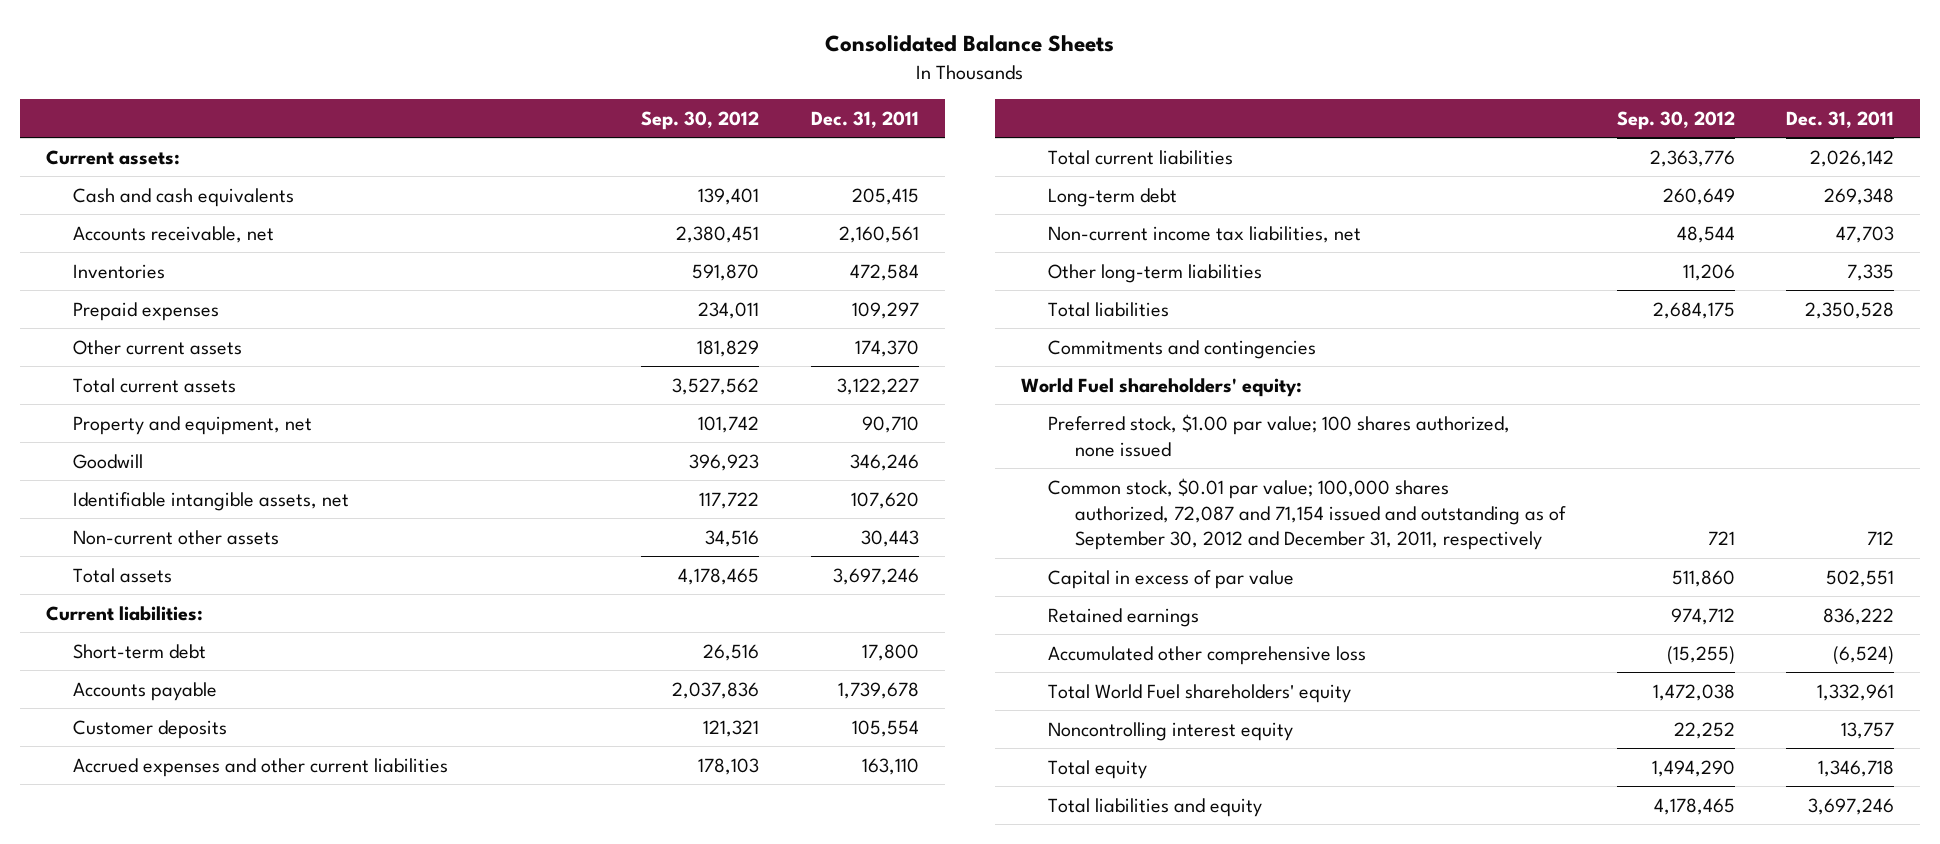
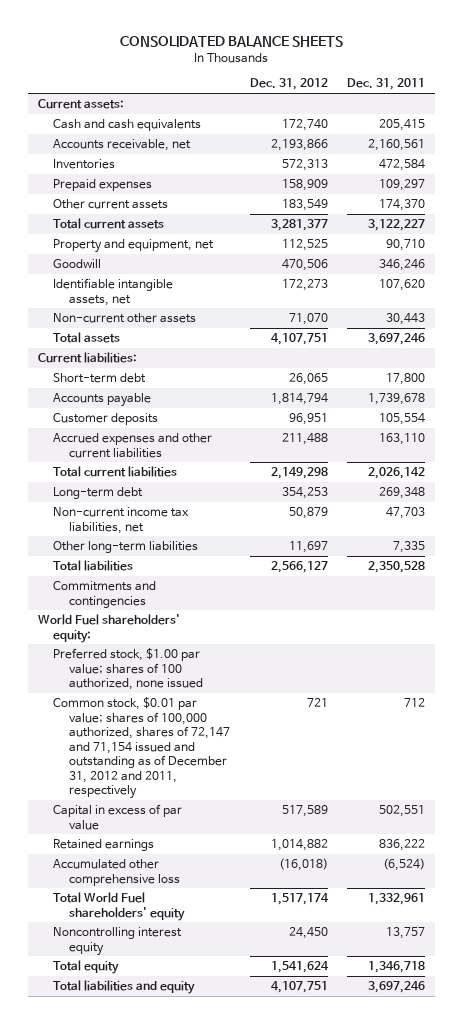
- Consolidated Balance Sheets
+ CONSOLIDATED BALANCE SHEETS
- | Sep. 30, 2012 | Dec. 31, 2011
+ | Dec. 31, 2012 | Dec. 31, 2011
- Preferred stock, $1.00 par value; 100 shares authorized, none issued
- Common stock, $0.01 par value; 100,000 shares authorized, 72,087 and 71,154 issued and outstanding as of September 30, 2012 and December 31, 2011, respectively | 721 | 712
+ Preferred stock, $1.00 par value; shares of 100 authorized, none issued
+ Common stock, $0.01 par value; shares of 100,000 authorized, shares of 72,147 and 71,154 issued and outstanding as of December 31, 2012 and 2011, respectively | 721 | 712

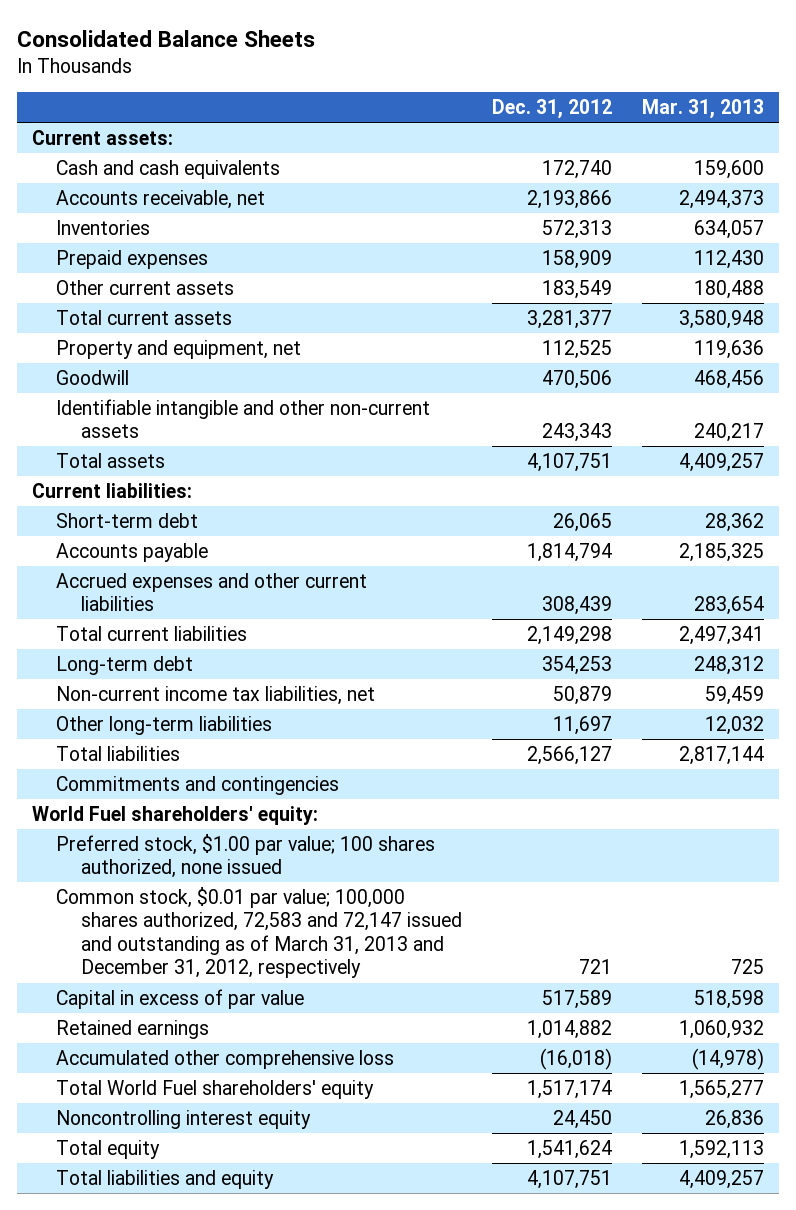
- CONSOLIDATED BALANCE SHEETS
+ Consolidated Balance Sheets
- | Dec. 31, 2012 | Dec. 31, 2011
+ | Dec. 31, 2012 | Mar. 31, 2013
- Identifiable intangible assets, net | 172,273 | 107,620
- Non-current other assets | 71,070 | 30,443
+ Identifiable intangible and other non-current assets | 243,343 | 240,217
- Customer deposits | 96,951 | 105,554
- Accrued expenses and other current liabilities | 211,488 | 163,110
+ Accrued expenses and other current liabilities | 308,439 | 283,654
- Preferred stock, $1.00 par value; shares of 100 authorized, none issued
- Common stock, $0.01 par value; shares of 100,000 authorized, shares of 72,147 and 71,154 issued and outstanding as of December 31, 2012 and 2011, respectively | 721 | 712
+ Preferred stock, $1.00 par value; 100 shares authorized, none issued
+ Common stock, $0.01 par value; 100,000 shares authorized, 72,583 and 72,147 issued and outstanding as of March 31, 2013 and December 31, 2012, respectively | 721 | 725

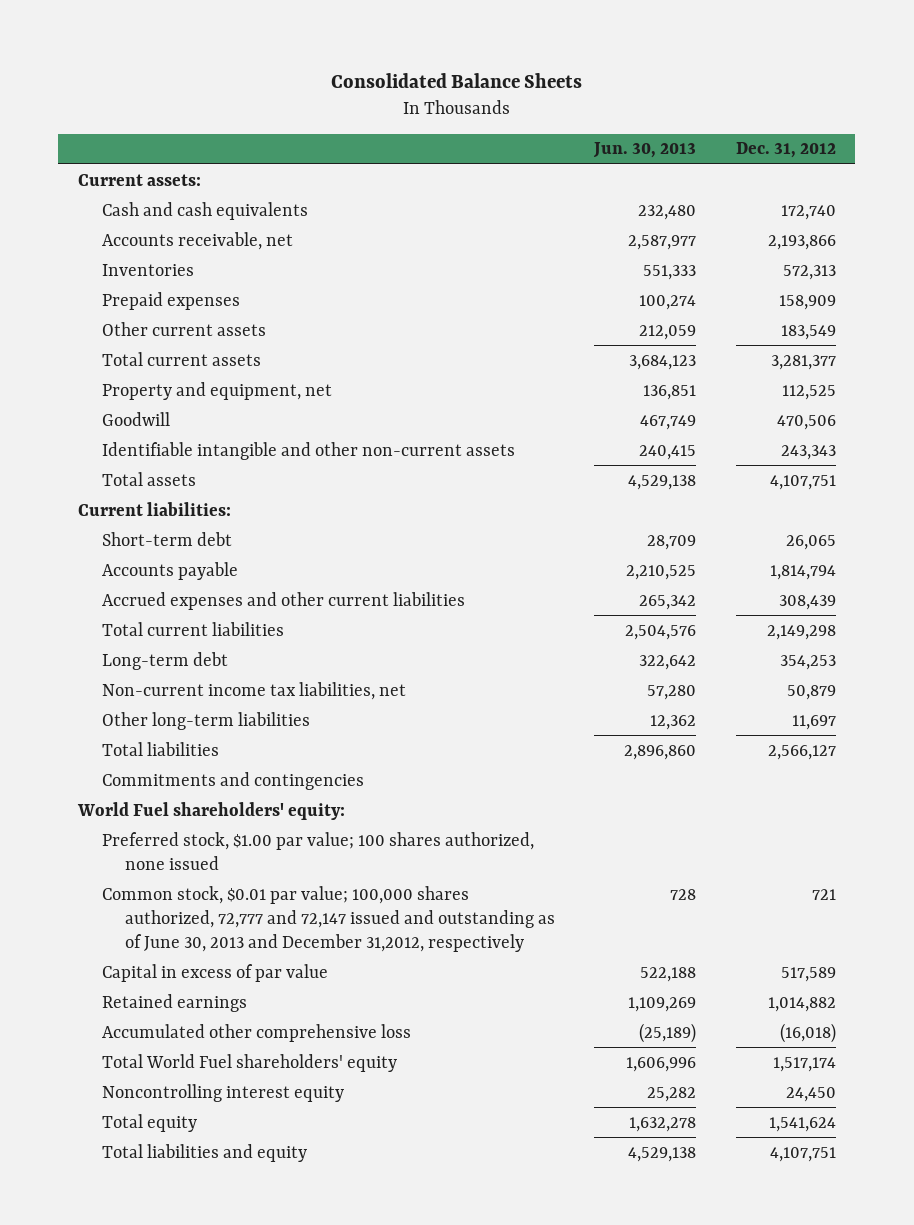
- | Dec. 31, 2012 | Mar. 31, 2013
+ | Jun. 30, 2013 | Dec. 31, 2012
- Common stock, $0.01 par value; 100,000 shares authorized, 72,583 and 72,147 issued and outstanding as of March 31, 2013 and December 31, 2012, respectively | 721 | 725
+ Common stock, $0.01 par value; 100,000 shares authorized, 72,777 and 72,147 issued and outstanding as of June 30, 2013 and December 31,2012, respectively | 728 | 721

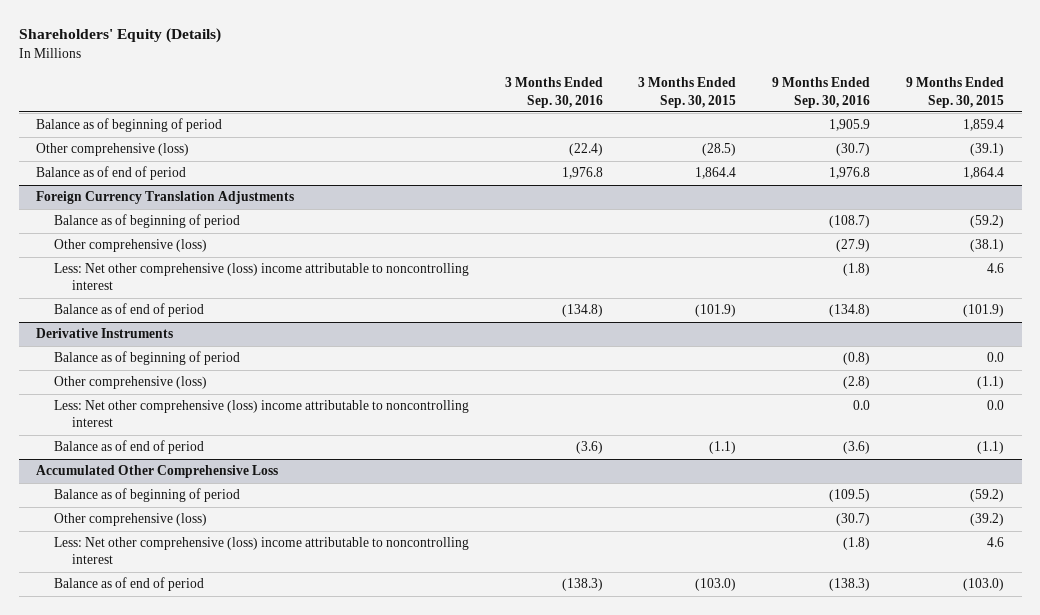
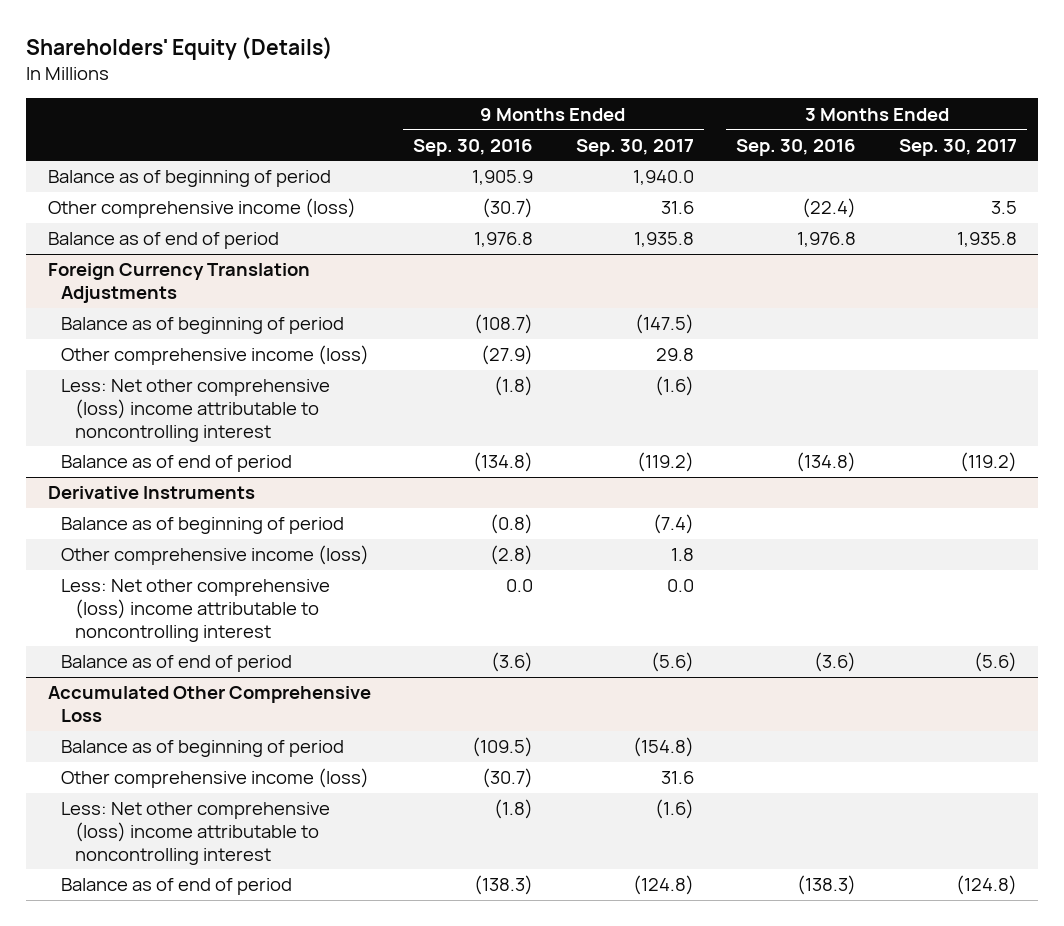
- | 3 Months Ended Sep. 30, 2016 | 3 Months Ended Sep. 30, 2015 | 9 Months Ended Sep. 30, 2016 | 9 Months Ended Sep. 30, 2015
+ | 9 Months Ended Sep. 30, 2016 | 9 Months Ended Sep. 30, 2017 | 3 Months Ended Sep. 30, 2016 | 3 Months Ended Sep. 30, 2017
- Other comprehensive (loss) | (22.4) | (28.5) | (30.7) | (39.1)
+ Other comprehensive income (loss) | (30.7) | 31.6 | (22.4) | 3.5
@ Foreign Currency Translation Adjustments
- Other comprehensive (loss) | | | (27.9) | (38.1)
+ Other comprehensive income (loss) | (27.9) | 29.8 | |
@ Derivative Instruments
- Other comprehensive (loss) | | | (2.8) | (1.1)
+ Other comprehensive income (loss) | (2.8) | 1.8 | |
@ Accumulated Other Comprehensive Loss
- Other comprehensive (loss) | | | (30.7) | (39.2)
+ Other comprehensive income (loss) | (30.7) | 31.6 | |

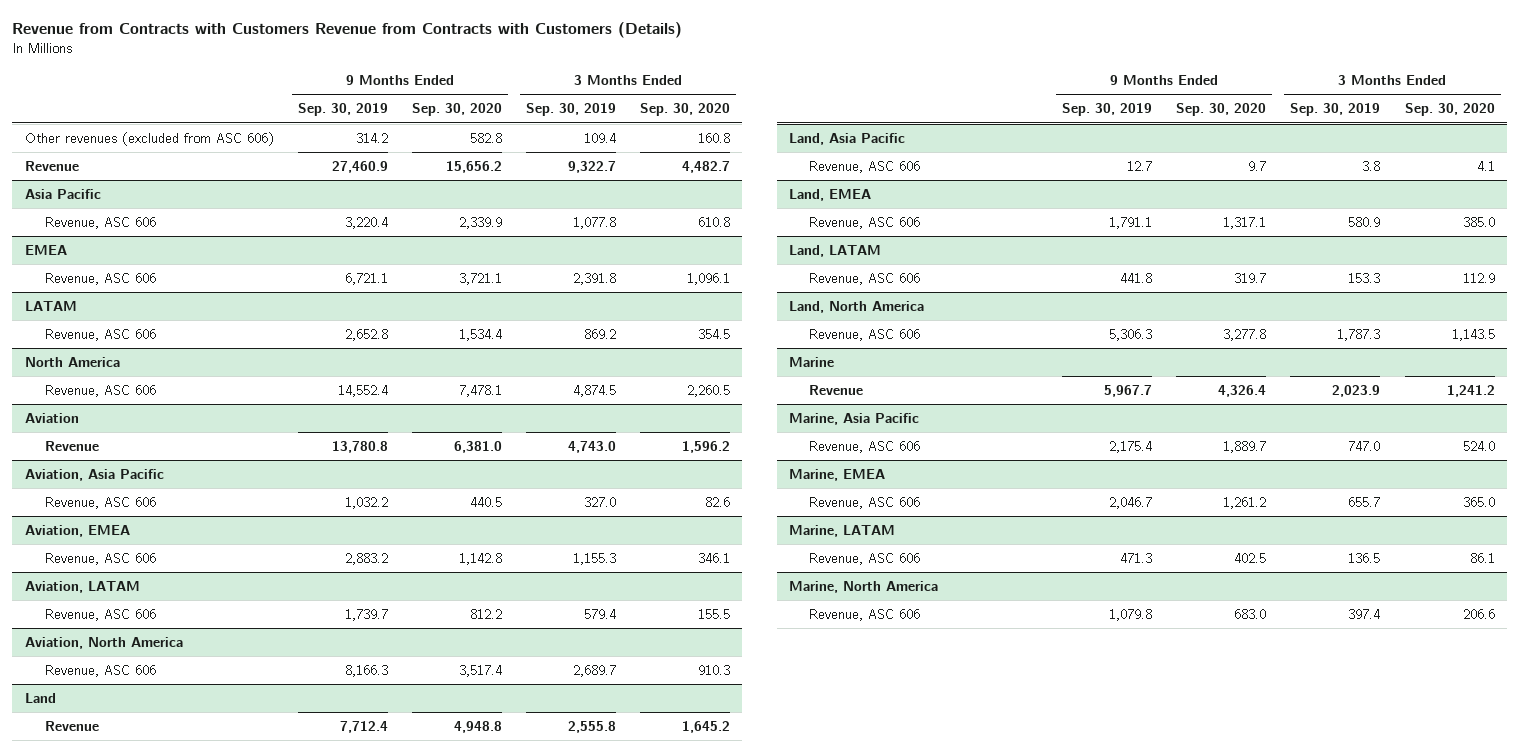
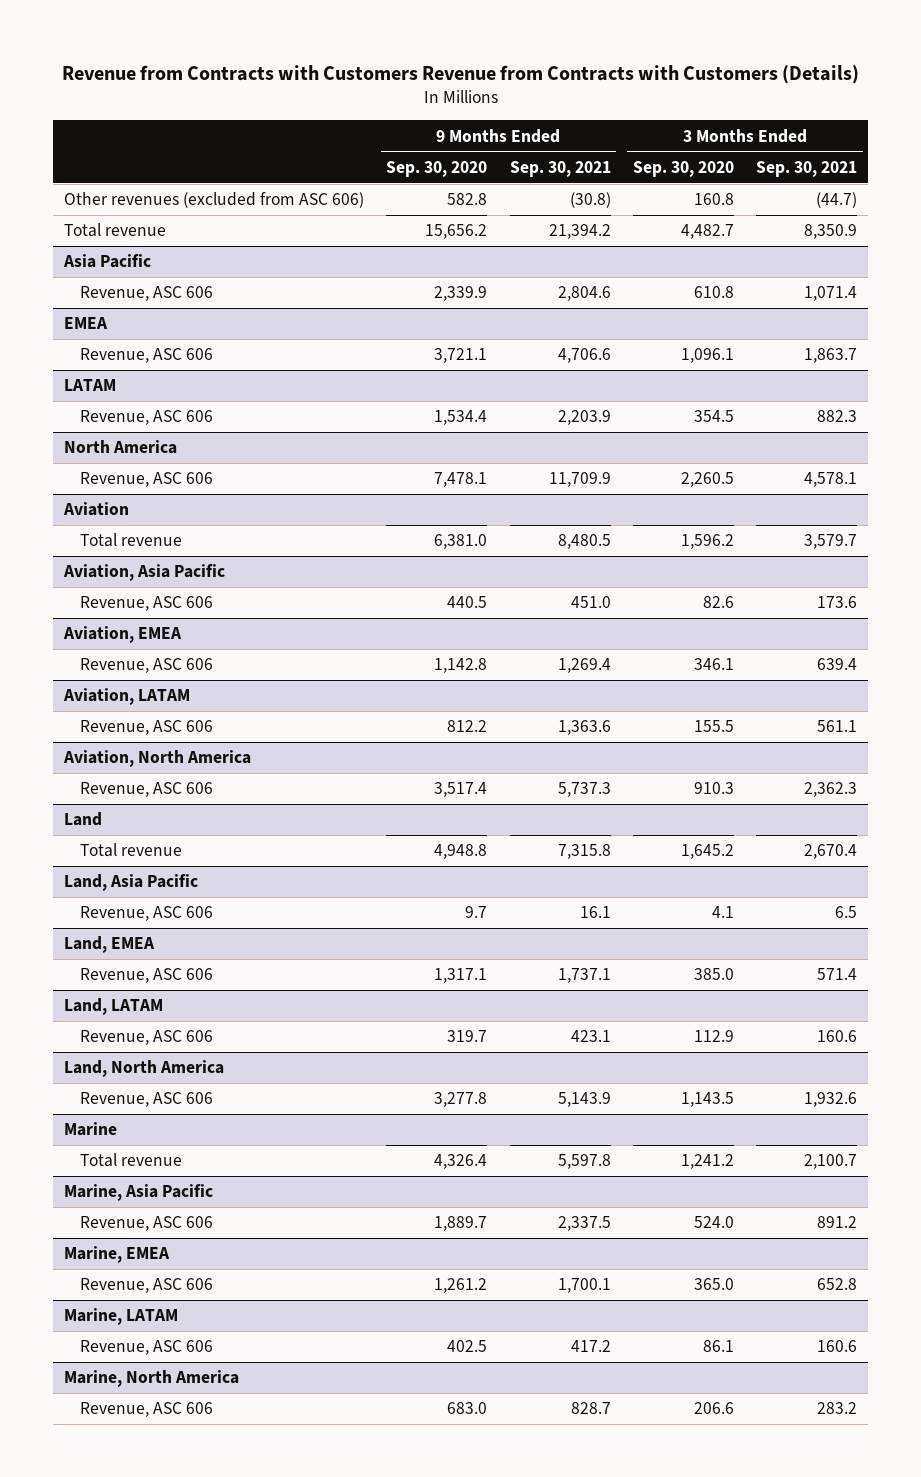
- | 9 Months Ended Sep. 30, 2019 | 9 Months Ended Sep. 30, 2020 | 3 Months Ended Sep. 30, 2019 | 3 Months Ended Sep. 30, 2020
+ | 9 Months Ended Sep. 30, 2020 | 9 Months Ended Sep. 30, 2021 | 3 Months Ended Sep. 30, 2020 | 3 Months Ended Sep. 30, 2021
- Revenue | 27,460.9 | 15,656.2 | 9,322.7 | 4,482.7
+ Total revenue | 15,656.2 | 21,394.2 | 4,482.7 | 8,350.9
@ Aviation
- Revenue | 13,780.8 | 6,381.0 | 4,743.0 | 1,596.2
+ Total revenue | 6,381.0 | 8,480.5 | 1,596.2 | 3,579.7
@ Land
- Revenue | 7,712.4 | 4,948.8 | 2,555.8 | 1,645.2
+ Total revenue | 4,948.8 | 7,315.8 | 1,645.2 | 2,670.4
@ Marine
- Revenue | 5,967.7 | 4,326.4 | 2,023.9 | 1,241.2
+ Total revenue | 4,326.4 | 5,597.8 | 1,241.2 | 2,100.7

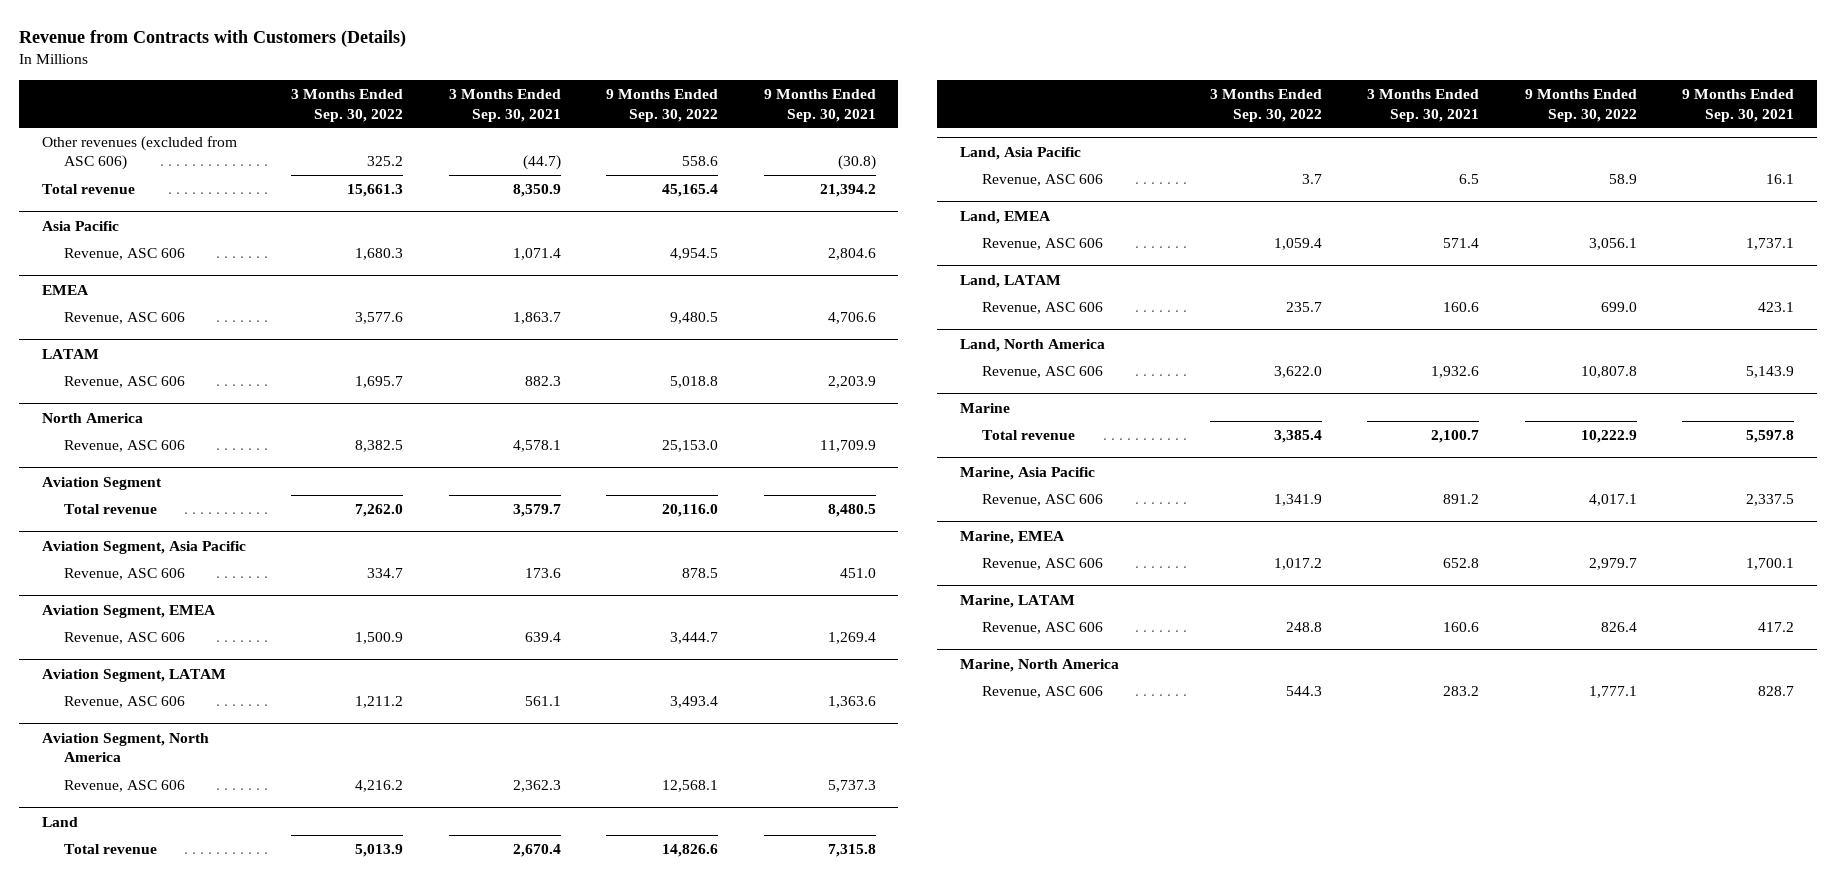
- Revenue from Contracts with Customers Revenue from Contracts with Customers (Details)
+ Revenue from Contracts with Customers (Details)
- | 9 Months Ended Sep. 30, 2020 | 9 Months Ended Sep. 30, 2021 | 3 Months Ended Sep. 30, 2020 | 3 Months Ended Sep. 30, 2021
+ | 3 Months Ended Sep. 30, 2022 | 3 Months Ended Sep. 30, 2021 | 9 Months Ended Sep. 30, 2022 | 9 Months Ended Sep. 30, 2021
- Aviation
+ Aviation Segment
- Aviation, Asia Pacific
+ Aviation Segment, Asia Pacific
- Aviation, EMEA
+ Aviation Segment, EMEA
- Aviation, LATAM
+ Aviation Segment, LATAM
- Aviation, North America
+ Aviation Segment, North America

